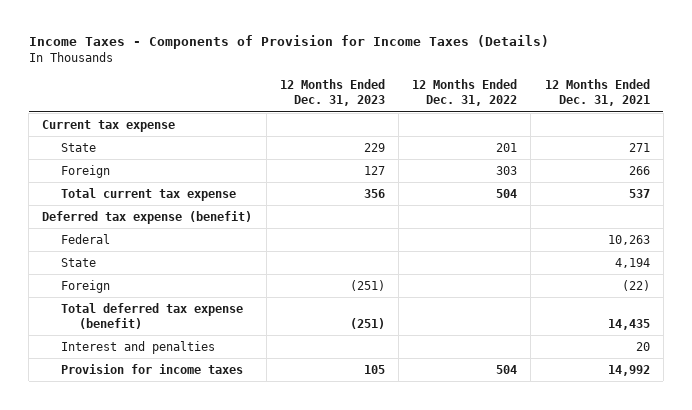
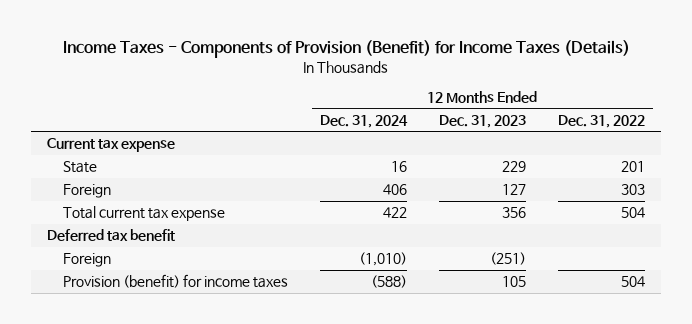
- Income Taxes - Components of Provision for Income Taxes (Details)
+ Income Taxes - Components of Provision (Benefit) for Income Taxes (Details)
- | 12 Months Ended Dec. 31, 2023 | 12 Months Ended Dec. 31, 2022 | 12 Months Ended Dec. 31, 2021
+ | 12 Months Ended Dec. 31, 2024 | 12 Months Ended Dec. 31, 2023 | 12 Months Ended Dec. 31, 2022
- Deferred tax expense (benefit)
- Federal | | | 10,263
- State | | | 4,194
+ Deferred tax benefit
- Total deferred tax expense (benefit) | (251) | | 14,435
- Interest and penalties | | | 20
- Provision for income taxes | 105 | 504 | 14,992
+ Provision (benefit) for income taxes | (588) | 105 | 504

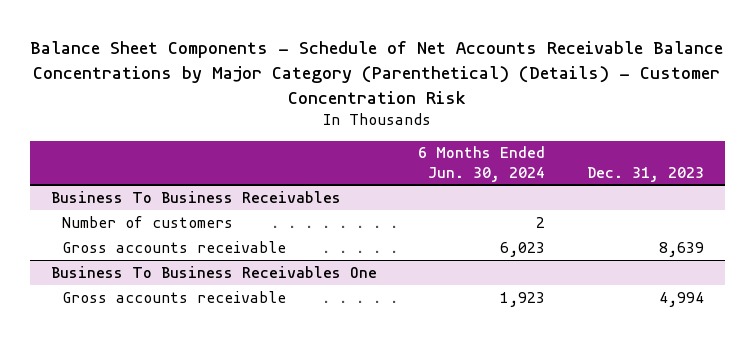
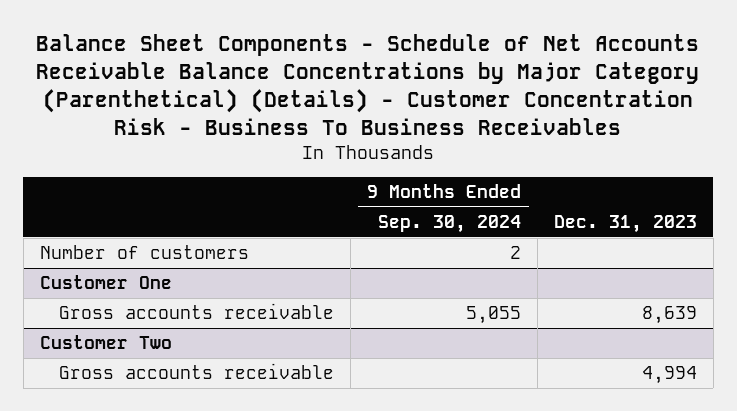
- Balance Sheet Components - Schedule of Net Accounts Receivable Balance Concentrations by Major Category (Parenthetical) (Details) - Customer Concentration Risk
+ Balance Sheet Components - Schedule of Net Accounts Receivable Balance Concentrations by Major Category (Parenthetical) (Details) - Customer Concentration Risk - Business To Business Receivables
- | 6 Months Ended Jun. 30, 2024 | Dec. 31, 2023
+ | 9 Months Ended Sep. 30, 2024 | Dec. 31, 2023
- Business To Business Receivables
+ Customer One
- Business To Business Receivables One
+ Customer Two

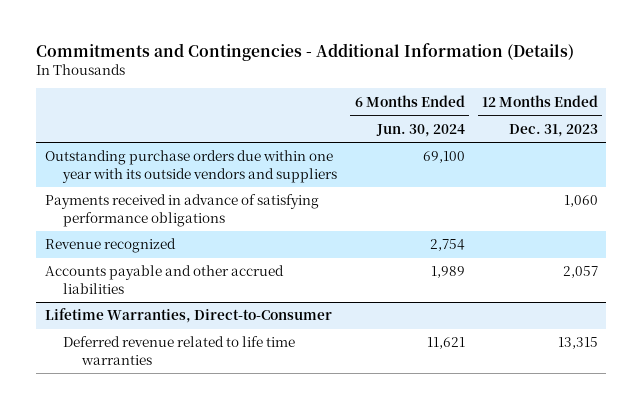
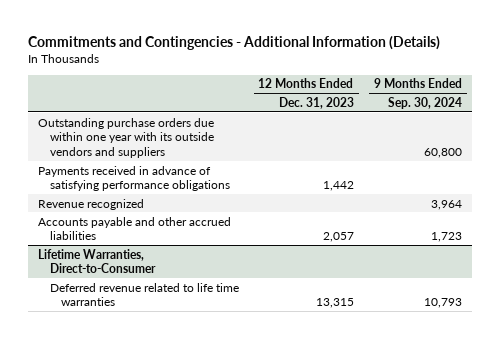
- | 6 Months Ended Jun. 30, 2024 | 12 Months Ended Dec. 31, 2023
+ | 12 Months Ended Dec. 31, 2023 | 9 Months Ended Sep. 30, 2024
- Payments received in advance of satisfying performance obligations | | 1,060
+ Payments received in advance of satisfying performance obligations | 1,442 |

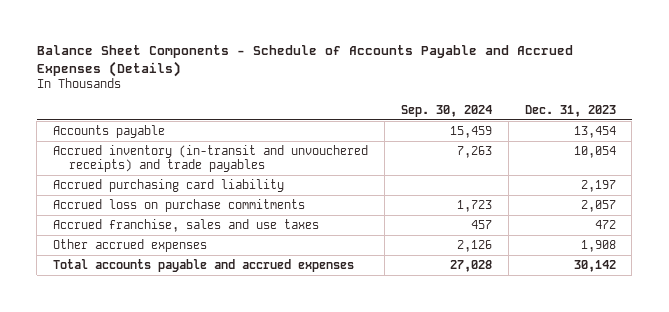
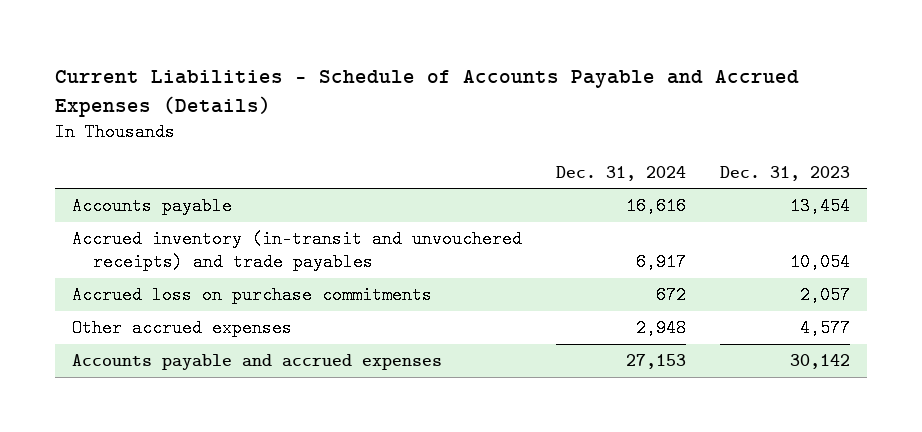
- Balance Sheet Components - Schedule of Accounts Payable and Accrued Expenses (Details)
+ Current Liabilities - Schedule of Accounts Payable and Accrued Expenses (Details)
- | Sep. 30, 2024 | Dec. 31, 2023
+ | Dec. 31, 2024 | Dec. 31, 2023
- Accrued purchasing card liability | | 2,197
- Accrued franchise, sales and use taxes | 457 | 472
- Other accrued expenses | 2,126 | 1,908
- Total accounts payable and accrued expenses | 27,028 | 30,142
+ Other accrued expenses | 2,948 | 4,577
+ Accounts payable and accrued expenses | 27,153 | 30,142

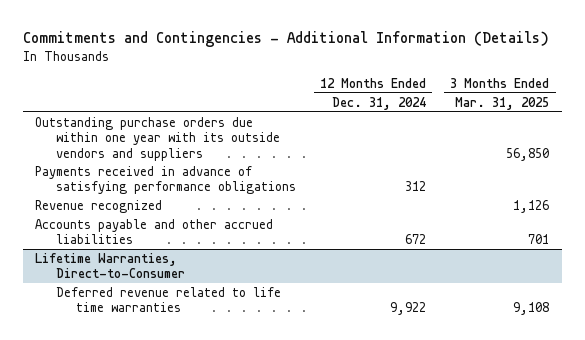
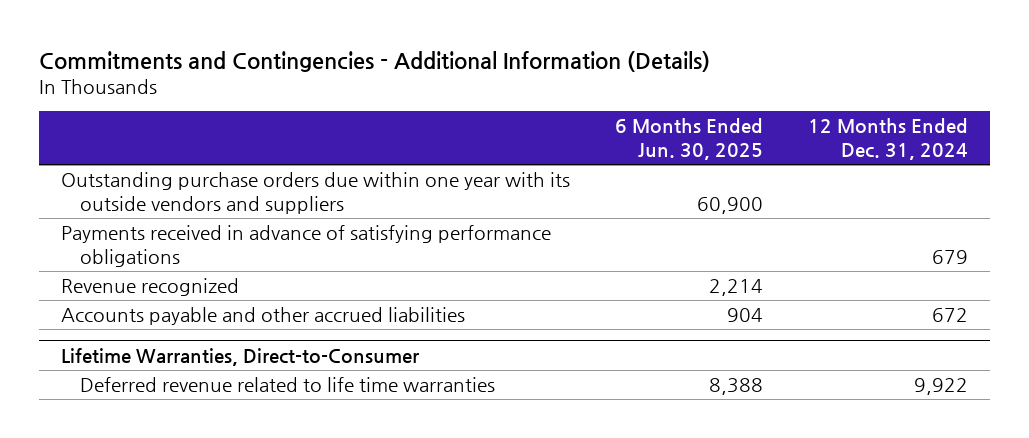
- | 12 Months Ended Dec. 31, 2024 | 3 Months Ended Mar. 31, 2025
+ | 6 Months Ended Jun. 30, 2025 | 12 Months Ended Dec. 31, 2024
- Payments received in advance of satisfying performance obligations | 312 |
+ Payments received in advance of satisfying performance obligations | | 679

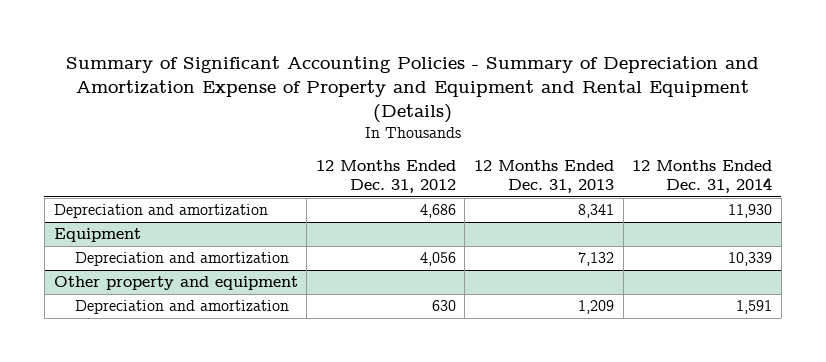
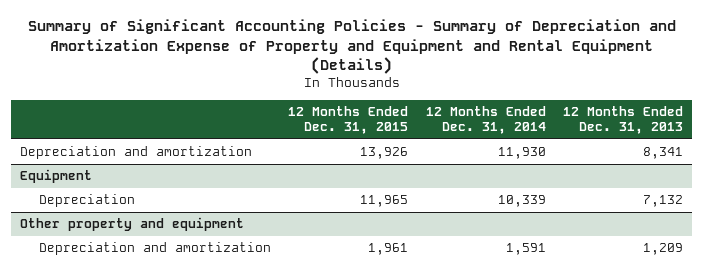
- | 12 Months Ended Dec. 31, 2012 | 12 Months Ended Dec. 31, 2013 | 12 Months Ended Dec. 31, 2014
+ | 12 Months Ended Dec. 31, 2015 | 12 Months Ended Dec. 31, 2014 | 12 Months Ended Dec. 31, 2013
@ Equipment
- Depreciation and amortization | 4,056 | 7,132 | 10,339
+ Depreciation | 11,965 | 10,339 | 7,132

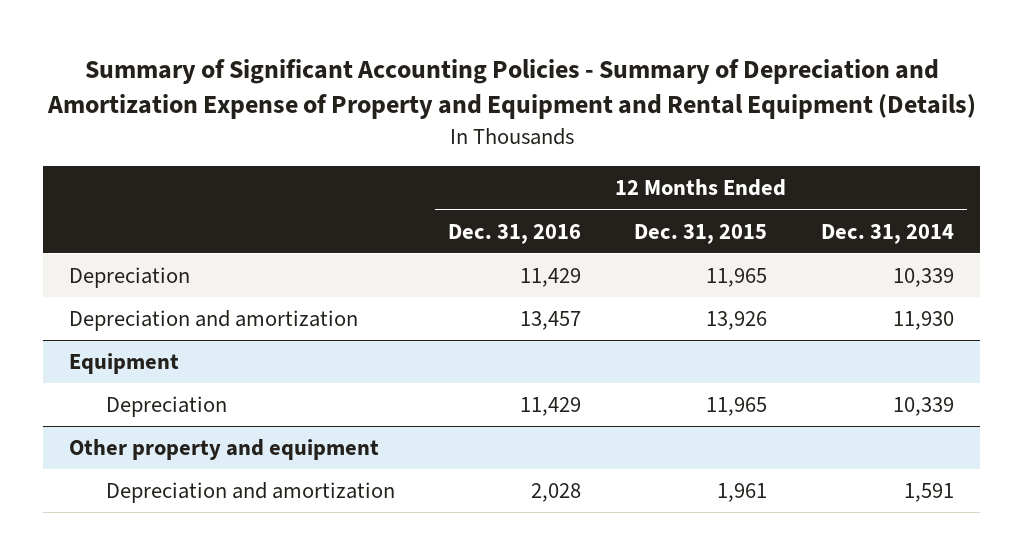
- | 12 Months Ended Dec. 31, 2015 | 12 Months Ended Dec. 31, 2014 | 12 Months Ended Dec. 31, 2013
+ | 12 Months Ended Dec. 31, 2016 | 12 Months Ended Dec. 31, 2015 | 12 Months Ended Dec. 31, 2014
+ Depreciation | 11,429 | 11,965 | 10,339

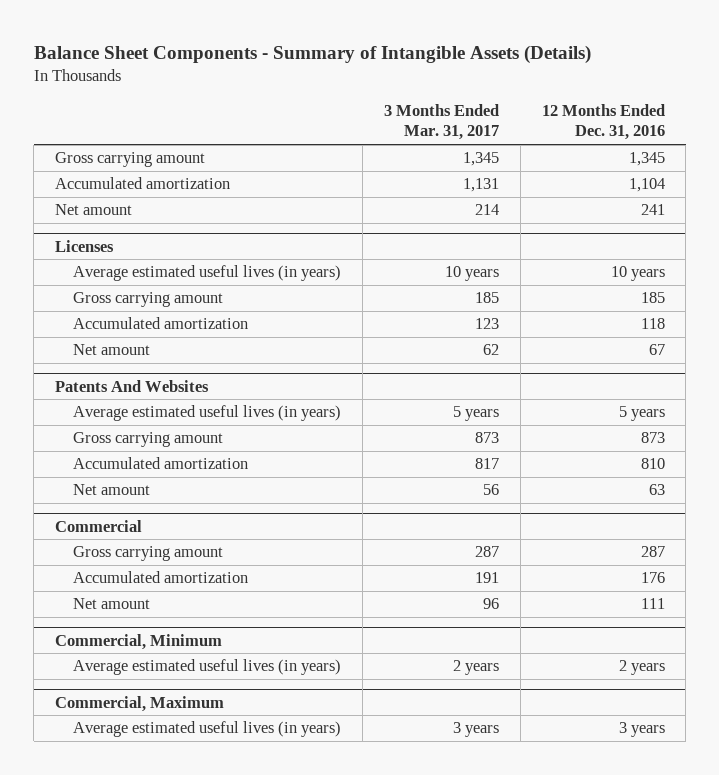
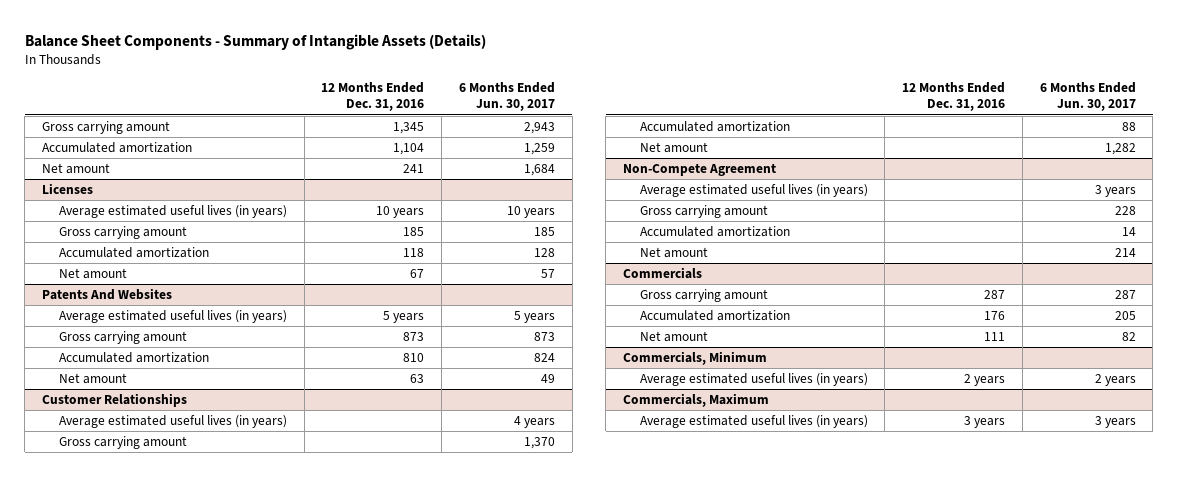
- | 3 Months Ended Mar. 31, 2017 | 12 Months Ended Dec. 31, 2016
+ | 12 Months Ended Dec. 31, 2016 | 6 Months Ended Jun. 30, 2017
- Commercial
+ Customer Relationships
+ Average estimated useful lives (in years) | | 4 years
+ Gross carrying amount | | 1,370
+ Accumulated amortization | | 88
+ Net amount | | 1,282
+ Non-Compete Agreement
+ Average estimated useful lives (in years) | | 3 years
+ Gross carrying amount | | 228
+ Accumulated amortization | | 14
+ Net amount | | 214
+ Commercials
- Commercial, Minimum
+ Commercials, Minimum
- Commercial, Maximum
+ Commercials, Maximum

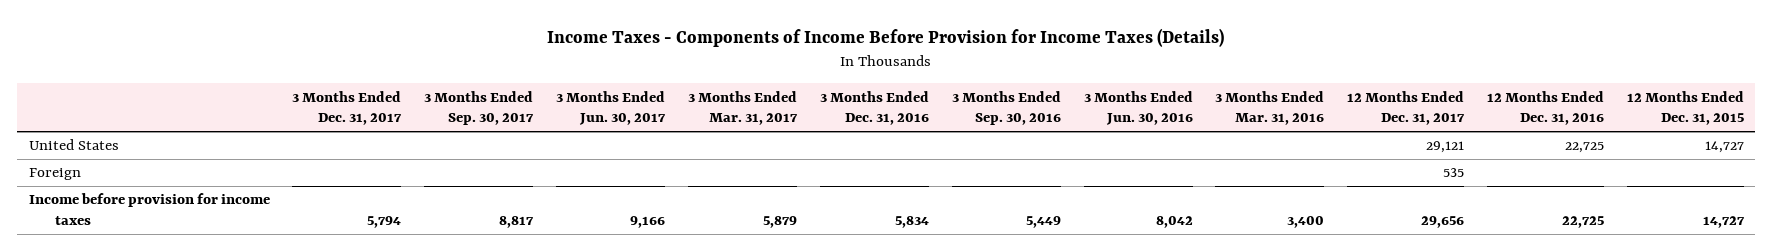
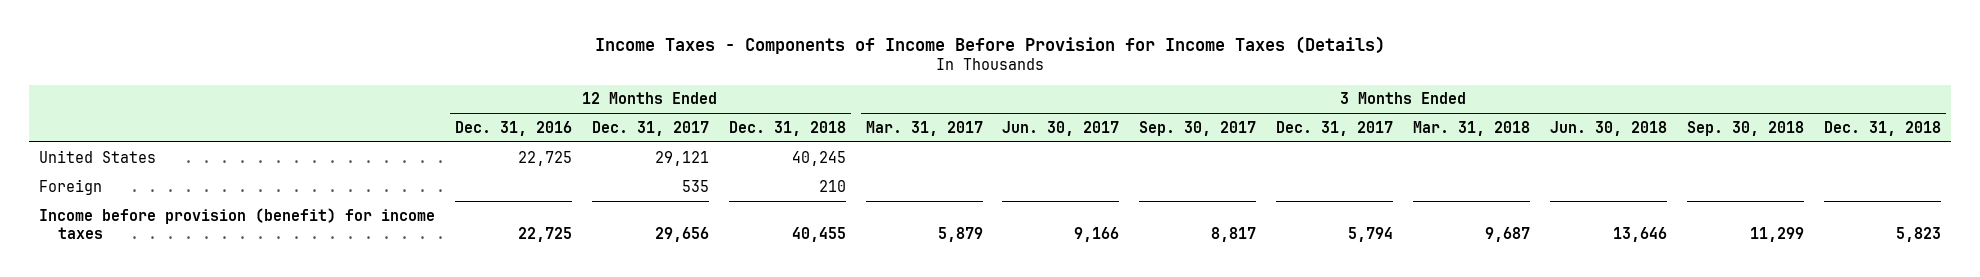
- | 3 Months Ended Dec. 31, 2017 | 3 Months Ended Sep. 30, 2017 | 3 Months Ended Jun. 30, 2017 | 3 Months Ended Mar. 31, 2017 | 3 Months Ended Dec. 31, 2016 | 3 Months Ended Sep. 30, 2016 | 3 Months Ended Jun. 30, 2016 | 3 Months Ended Mar. 31, 2016 | 12 Months Ended Dec. 31, 2017 | 12 Months Ended Dec. 31, 2016 | 12 Months Ended Dec. 31, 2015
+ | 12 Months Ended Dec. 31, 2016 | 12 Months Ended Dec. 31, 2017 | 12 Months Ended Dec. 31, 2018 | 3 Months Ended Mar. 31, 2017 | 3 Months Ended Jun. 30, 2017 | 3 Months Ended Sep. 30, 2017 | 3 Months Ended Dec. 31, 2017 | 3 Months Ended Mar. 31, 2018 | 3 Months Ended Jun. 30, 2018 | 3 Months Ended Sep. 30, 2018 | 3 Months Ended Dec. 31, 2018
- Income before provision for income taxes | 5,794 | 8,817 | 9,166 | 5,879 | 5,834 | 5,449 | 8,042 | 3,400 | 29,656 | 22,725 | 14,727
+ Income before provision (benefit) for income taxes | 22,725 | 29,656 | 40,455 | 5,879 | 9,166 | 8,817 | 5,794 | 9,687 | 13,646 | 11,299 | 5,823

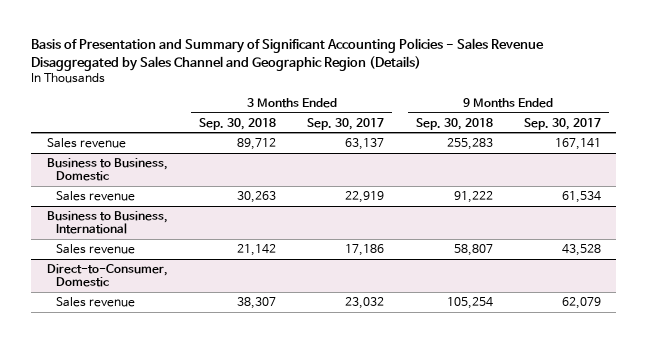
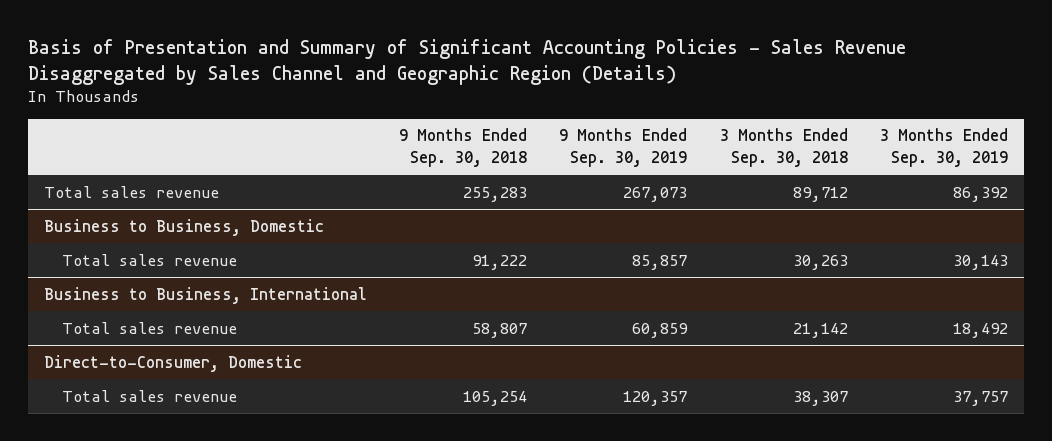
- | 3 Months Ended Sep. 30, 2018 | 3 Months Ended Sep. 30, 2017 | 9 Months Ended Sep. 30, 2018 | 9 Months Ended Sep. 30, 2017
+ | 9 Months Ended Sep. 30, 2018 | 9 Months Ended Sep. 30, 2019 | 3 Months Ended Sep. 30, 2018 | 3 Months Ended Sep. 30, 2019
- Sales revenue | 89,712 | 63,137 | 255,283 | 167,141
+ Total sales revenue | 255,283 | 267,073 | 89,712 | 86,392
@ Business to Business, Domestic
- Sales revenue | 30,263 | 22,919 | 91,222 | 61,534
+ Total sales revenue | 91,222 | 85,857 | 30,263 | 30,143
@ Business to Business, International
- Sales revenue | 21,142 | 17,186 | 58,807 | 43,528
+ Total sales revenue | 58,807 | 60,859 | 21,142 | 18,492
@ Direct-to-Consumer, Domestic
- Sales revenue | 38,307 | 23,032 | 105,254 | 62,079
+ Total sales revenue | 105,254 | 120,357 | 38,307 | 37,757

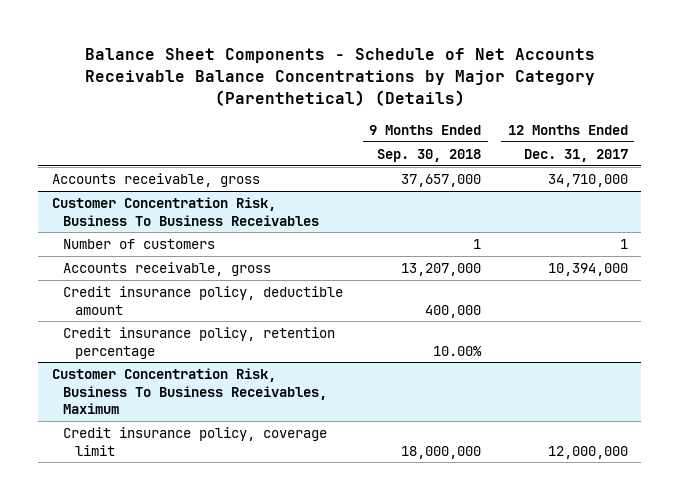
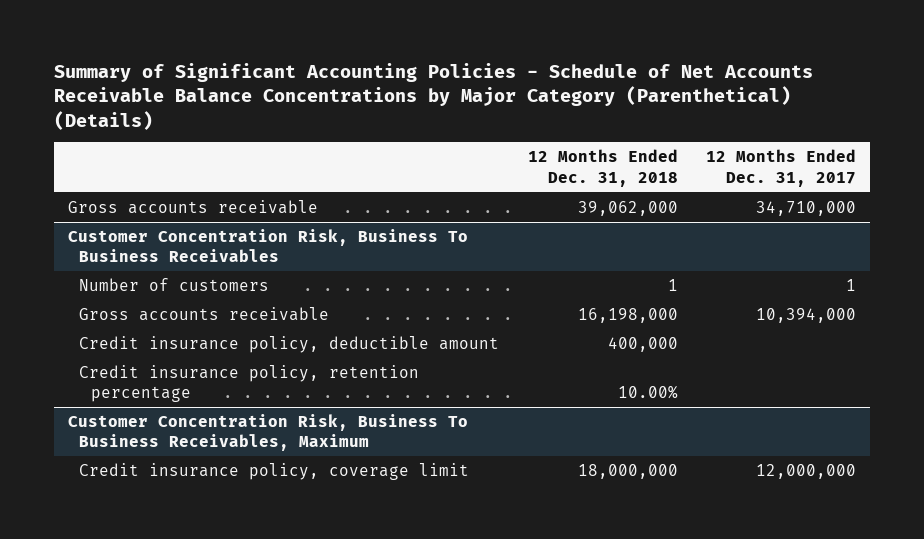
- Balance Sheet Components - Schedule of Net Accounts Receivable Balance Concentrations by Major Category (Parenthetical) (Details)
+ Summary of Significant Accounting Policies - Schedule of Net Accounts Receivable Balance Concentrations by Major Category (Parenthetical) (Details)
- | 9 Months Ended Sep. 30, 2018 | 12 Months Ended Dec. 31, 2017
+ | 12 Months Ended Dec. 31, 2018 | 12 Months Ended Dec. 31, 2017
- Accounts receivable, gross | 37,657,000 | 34,710,000
+ Gross accounts receivable | 39,062,000 | 34,710,000
@ Customer Concentration Risk, Business To Business Receivables
- Accounts receivable, gross | 13,207,000 | 10,394,000
+ Gross accounts receivable | 16,198,000 | 10,394,000

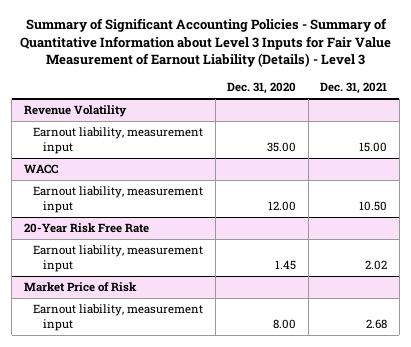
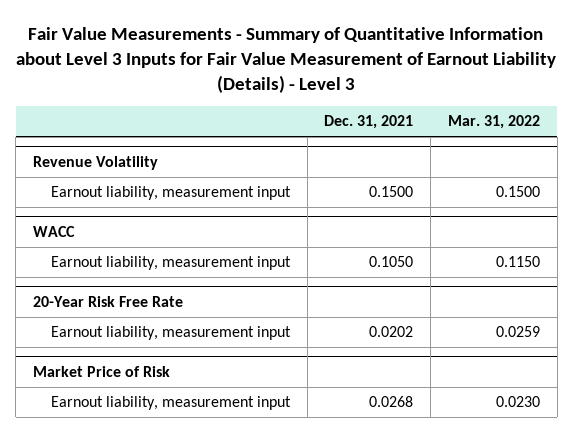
- Summary of Significant Accounting Policies - Summary of Quantitative Information about Level 3 Inputs for Fair Value Measurement of Earnout Liability (Details) - Level 3
+ Fair Value Measurements - Summary of Quantitative Information about Level 3 Inputs for Fair Value Measurement of Earnout Liability (Details) - Level 3
- | Dec. 31, 2020 | Dec. 31, 2021
+ | Dec. 31, 2021 | Mar. 31, 2022
@ Revenue Volatility
- Earnout liability, measurement input | 35.00 | 15.00
+ Earnout liability, measurement input | 0.1500 | 0.1500
@ WACC
- Earnout liability, measurement input | 12.00 | 10.50
+ Earnout liability, measurement input | 0.1050 | 0.1150
@ 20-Year Risk Free Rate
- Earnout liability, measurement input | 1.45 | 2.02
+ Earnout liability, measurement input | 0.0202 | 0.0259
@ Market Price of Risk
- Earnout liability, measurement input | 8.00 | 2.68
+ Earnout liability, measurement input | 0.0268 | 0.0230

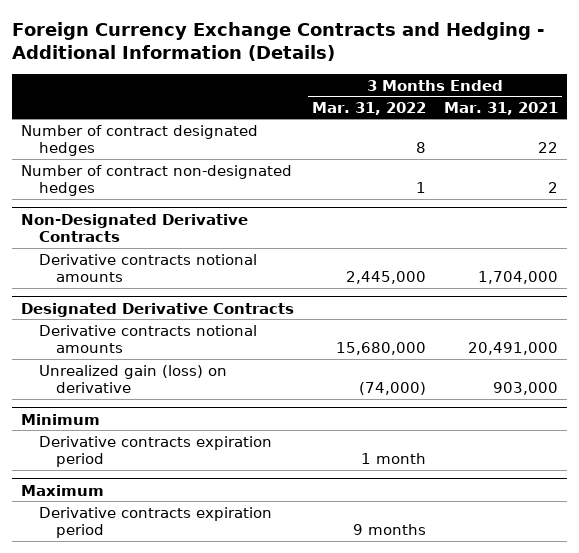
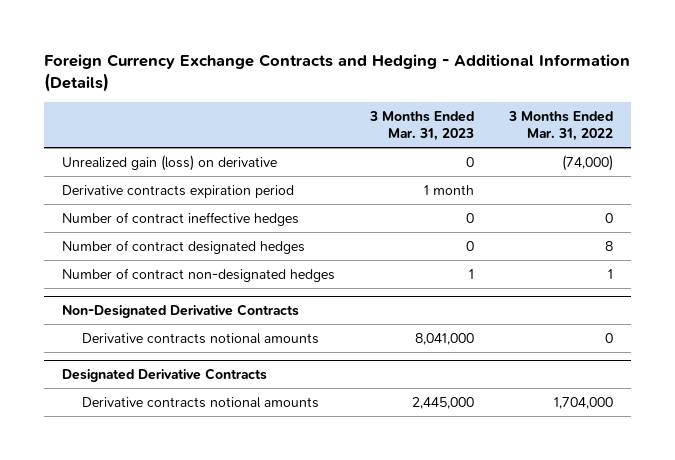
- | 3 Months Ended Mar. 31, 2022 | 3 Months Ended Mar. 31, 2021
+ | 3 Months Ended Mar. 31, 2023 | 3 Months Ended Mar. 31, 2022
+ Unrealized gain (loss) on derivative | 0 | (74,000)
+ Derivative contracts expiration period | 1 month |
+ Number of contract ineffective hedges | 0 | 0
@ Non-Designated Derivative Contracts
- Derivative contracts notional amounts | 2,445,000 | 1,704,000
+ Derivative contracts notional amounts | 8,041,000 | 0
@ Designated Derivative Contracts
- Derivative contracts notional amounts | 15,680,000 | 20,491,000
- Unrealized gain (loss) on derivative | (74,000) | 903,000
- Minimum
- Derivative contracts expiration period | 1 month |
- Maximum
- Derivative contracts expiration period | 9 months |
@ Designated Derivative Contracts
+ Derivative contracts notional amounts | 2,445,000 | 1,704,000

